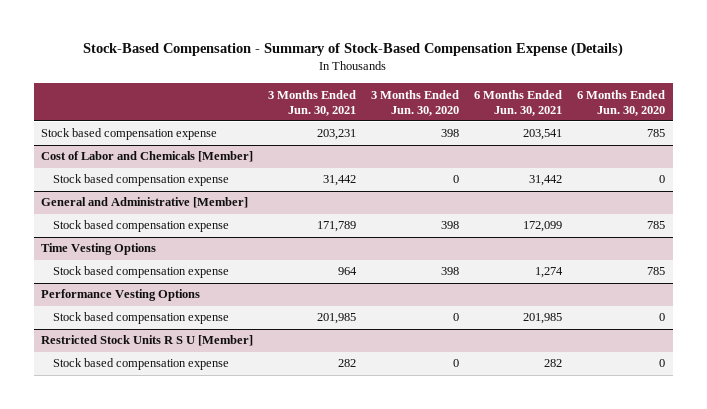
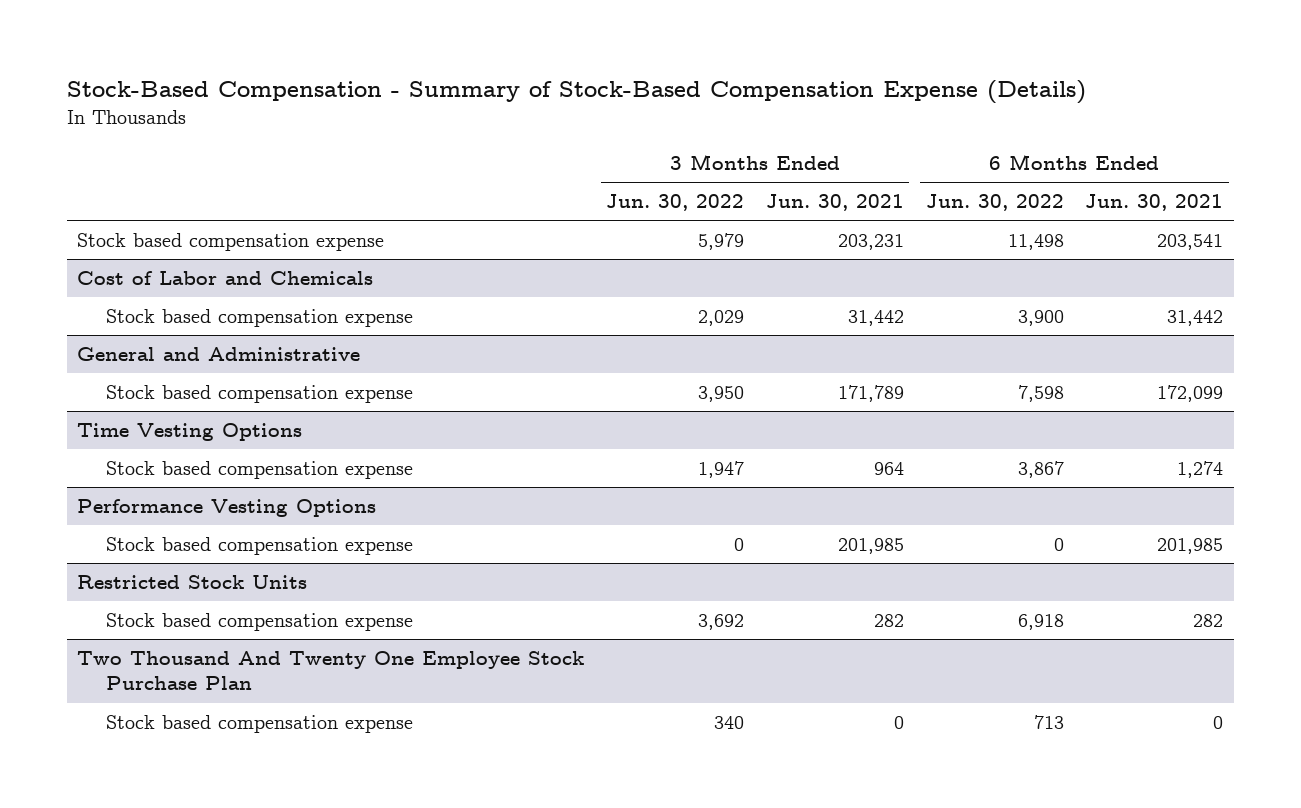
- | 3 Months Ended Jun. 30, 2021 | 3 Months Ended Jun. 30, 2020 | 6 Months Ended Jun. 30, 2021 | 6 Months Ended Jun. 30, 2020
+ | 3 Months Ended Jun. 30, 2022 | 3 Months Ended Jun. 30, 2021 | 6 Months Ended Jun. 30, 2022 | 6 Months Ended Jun. 30, 2021
- Cost of Labor and Chemicals [Member]
+ Cost of Labor and Chemicals
- General and Administrative [Member]
+ General and Administrative
- Restricted Stock Units R S U [Member]
+ Restricted Stock Units
+ Two Thousand And Twenty One Employee Stock Purchase Plan
+ Stock based compensation expense | 340 | 0 | 713 | 0

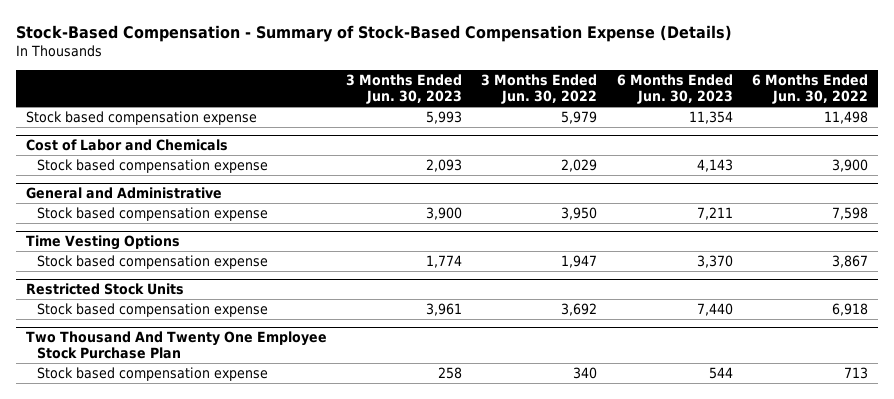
- | 3 Months Ended Jun. 30, 2022 | 3 Months Ended Jun. 30, 2021 | 6 Months Ended Jun. 30, 2022 | 6 Months Ended Jun. 30, 2021
+ | 3 Months Ended Jun. 30, 2023 | 3 Months Ended Jun. 30, 2022 | 6 Months Ended Jun. 30, 2023 | 6 Months Ended Jun. 30, 2022
- Performance Vesting Options
- Stock based compensation expense | 0 | 201,985 | 0 | 201,985

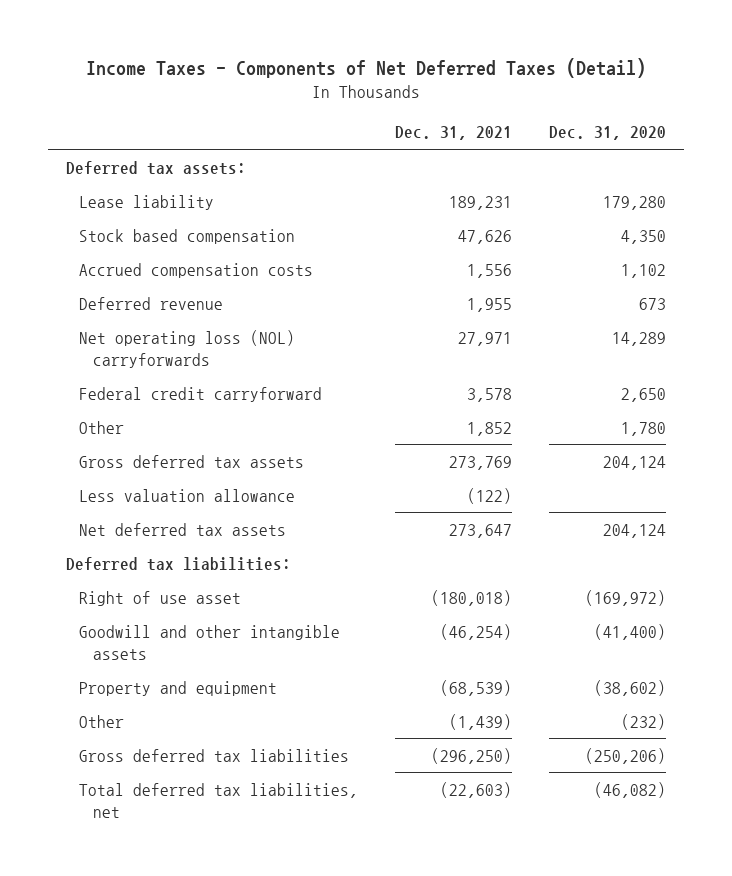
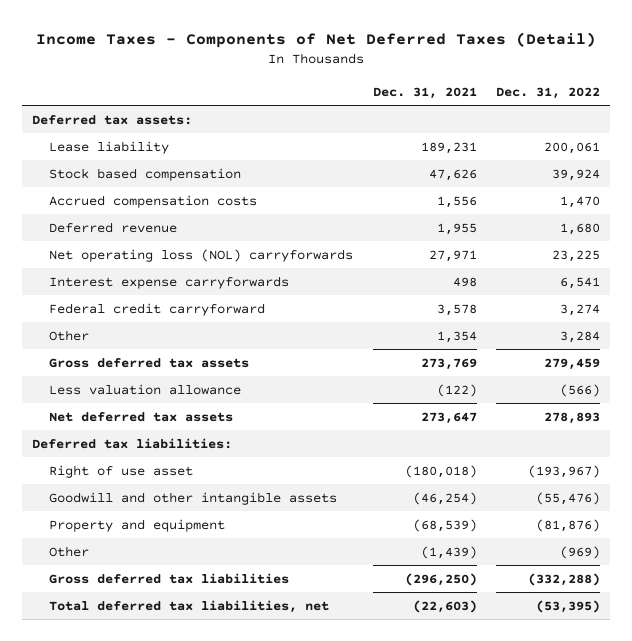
- | Dec. 31, 2021 | Dec. 31, 2020
+ | Dec. 31, 2021 | Dec. 31, 2022
+ Interest expense carryforwards | 498 | 6,541
- Other | 1,852 | 1,780
+ Other | 1,354 | 3,284

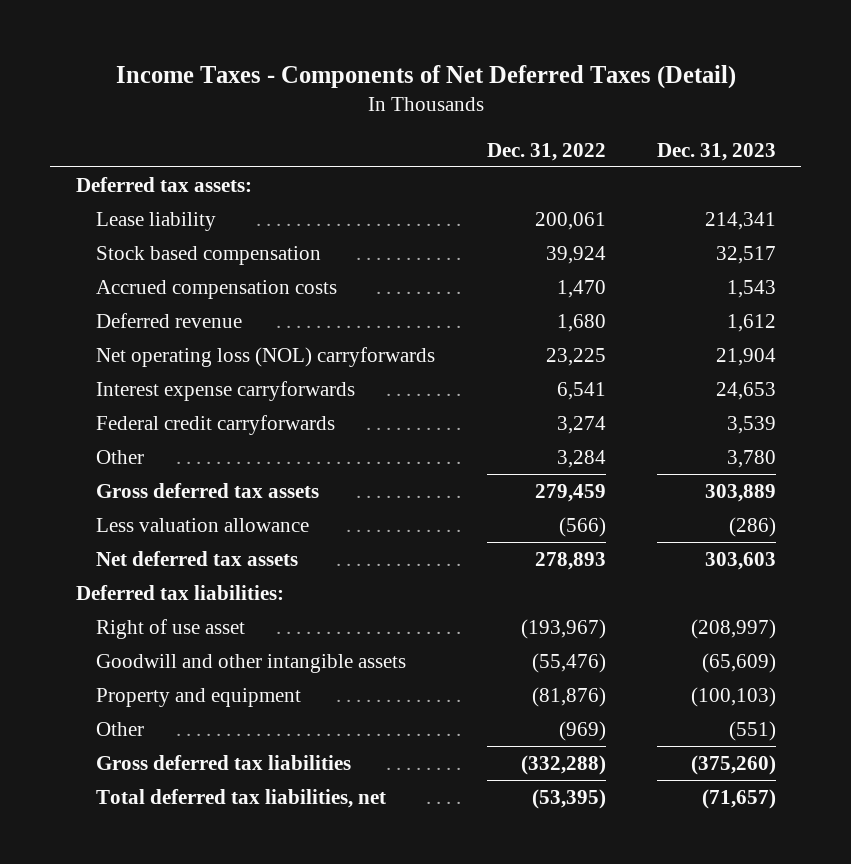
- | Dec. 31, 2021 | Dec. 31, 2022
+ | Dec. 31, 2022 | Dec. 31, 2023
- Federal credit carryforward | 3,578 | 3,274
+ Federal credit carryforwards | 3,274 | 3,539

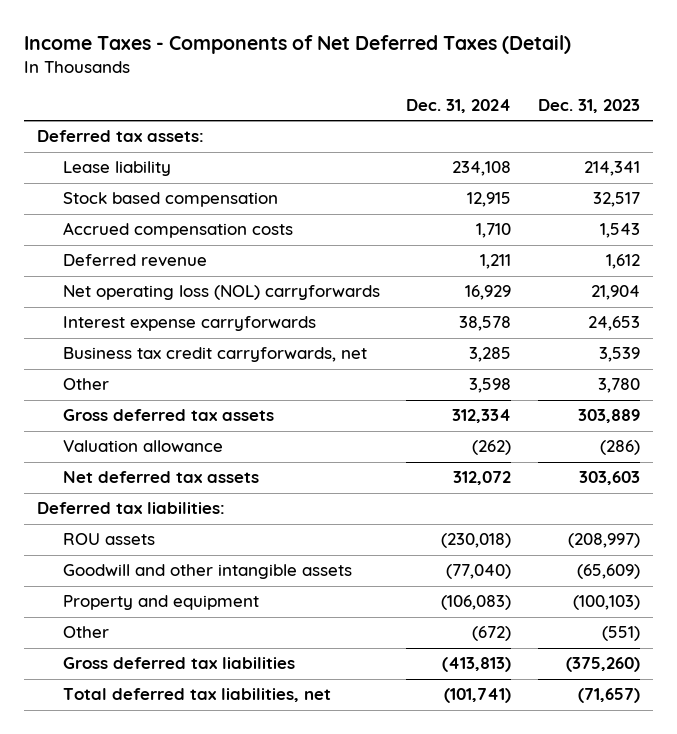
- | Dec. 31, 2022 | Dec. 31, 2023
+ | Dec. 31, 2024 | Dec. 31, 2023
- Federal credit carryforwards | 3,274 | 3,539
+ Business tax credit carryforwards, net | 3,285 | 3,539
- Less valuation allowance | (566) | (286)
+ Valuation allowance | (262) | (286)
- Right of use asset | (193,967) | (208,997)
+ ROU assets | (230,018) | (208,997)

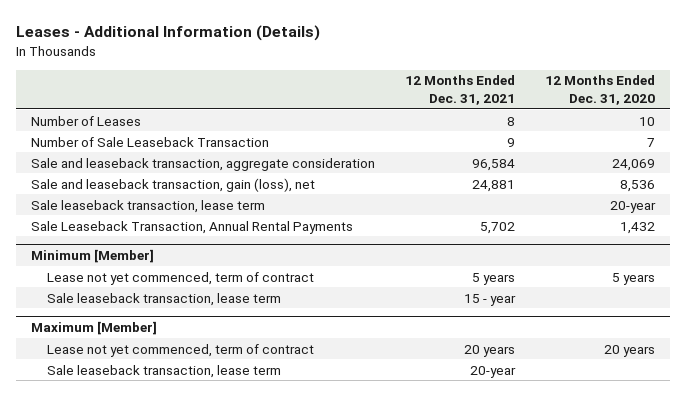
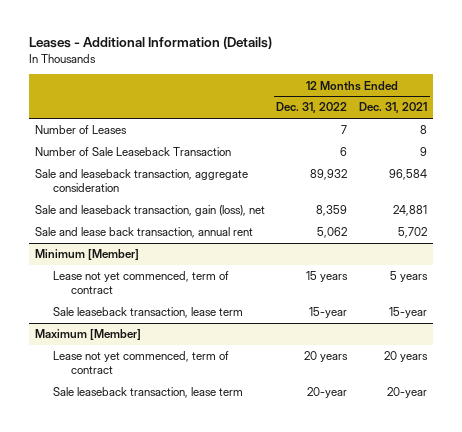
- | 12 Months Ended Dec. 31, 2021 | 12 Months Ended Dec. 31, 2020
+ | 12 Months Ended Dec. 31, 2022 | 12 Months Ended Dec. 31, 2021
- Sale leaseback transaction, lease term | | 20-year
- Sale Leaseback Transaction, Annual Rental Payments | 5,702 | 1,432
+ Sale and lease back transaction, annual rent | 5,062 | 5,702
@ Minimum [Member]
- Sale leaseback transaction, lease term | 15 - year |
+ Sale leaseback transaction, lease term | 15-year | 15-year

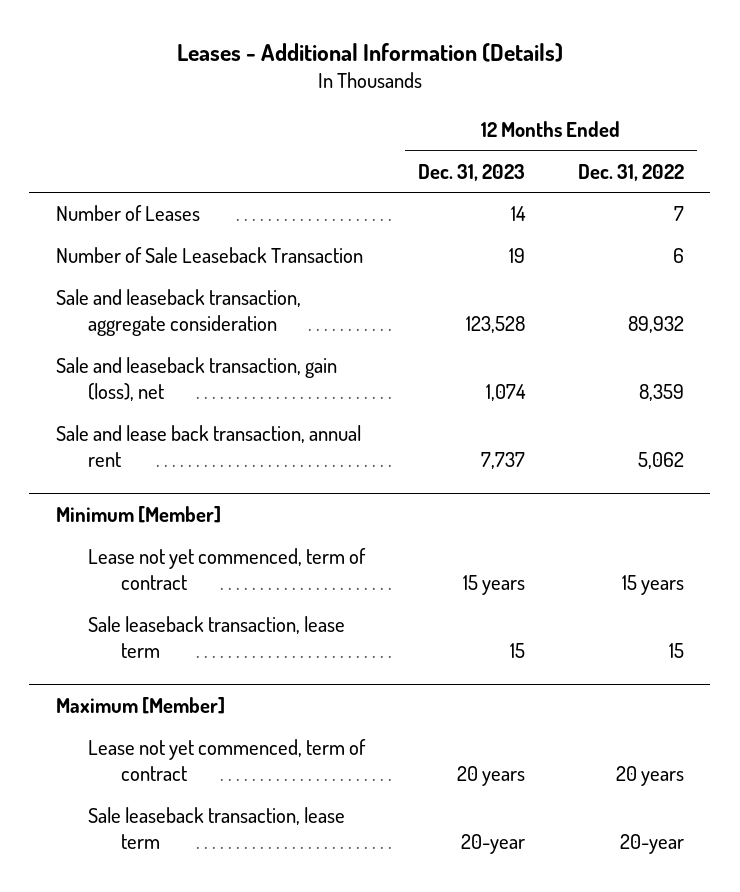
- | 12 Months Ended Dec. 31, 2022 | 12 Months Ended Dec. 31, 2021
+ | 12 Months Ended Dec. 31, 2023 | 12 Months Ended Dec. 31, 2022
@ Minimum [Member]
- Sale leaseback transaction, lease term | 15-year | 15-year
+ Sale leaseback transaction, lease term | 15 | 15

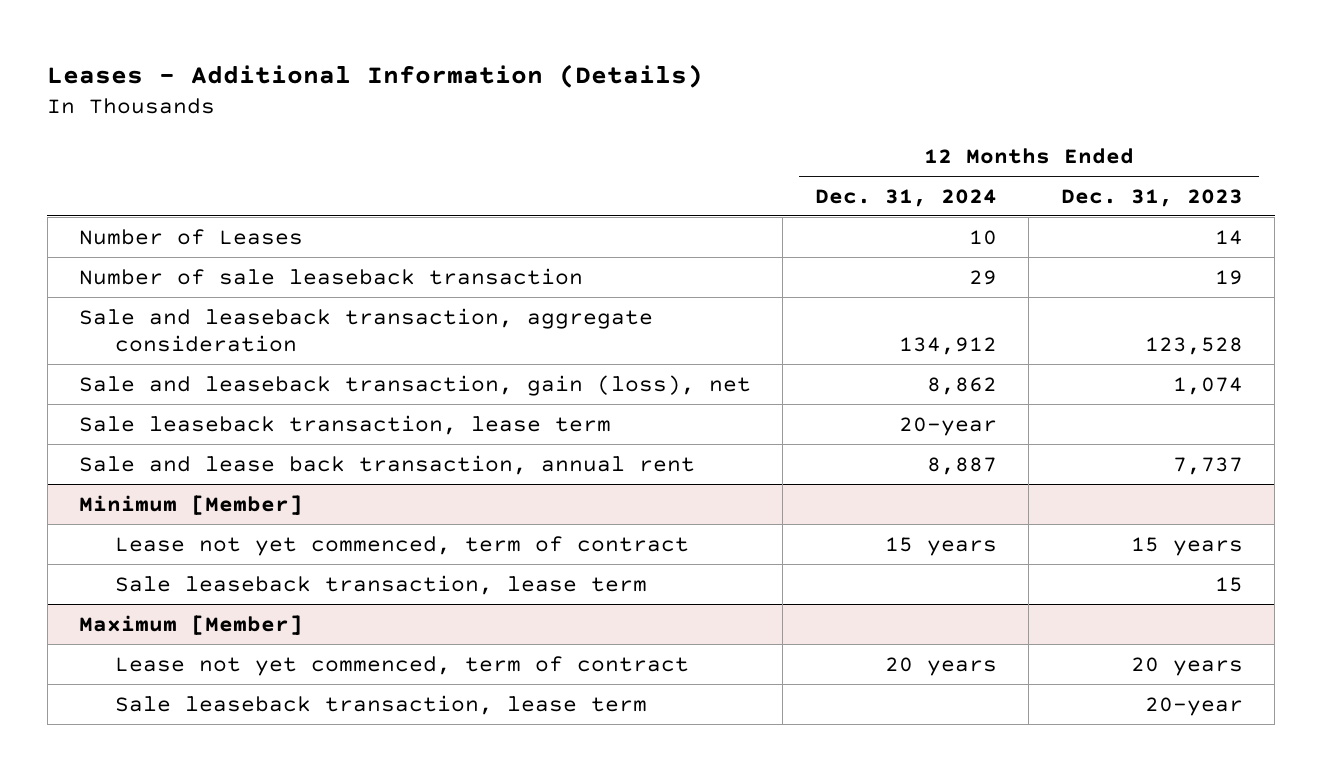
- | 12 Months Ended Dec. 31, 2023 | 12 Months Ended Dec. 31, 2022
+ | 12 Months Ended Dec. 31, 2024 | 12 Months Ended Dec. 31, 2023
- Number of Sale Leaseback Transaction | 19 | 6
+ Number of sale leaseback transaction | 29 | 19
+ Sale leaseback transaction, lease term | 20-year |

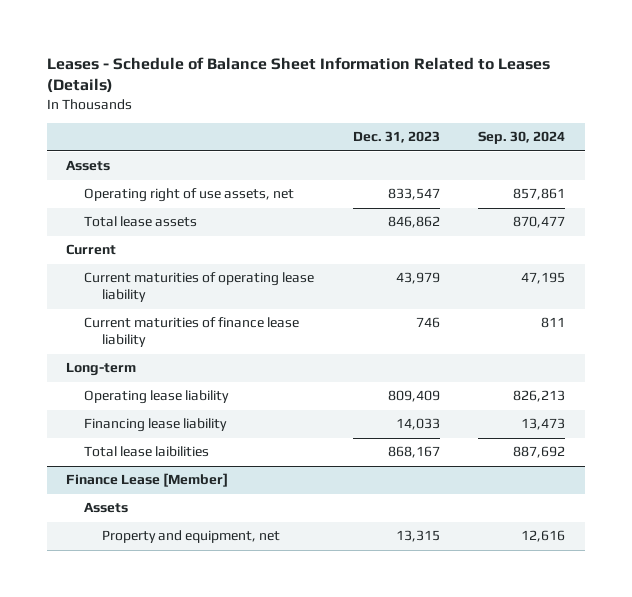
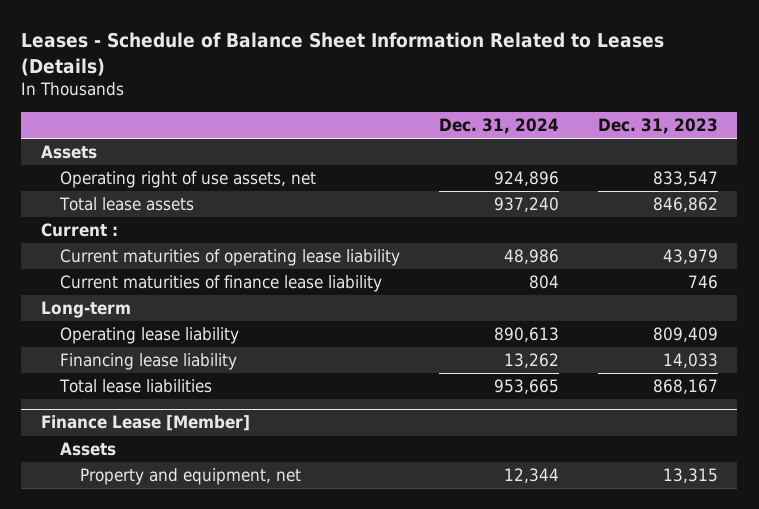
- | Dec. 31, 2023 | Sep. 30, 2024
+ | Dec. 31, 2024 | Dec. 31, 2023
- Current
+ Current :
- Total lease laibilities | 868,167 | 887,692
+ Total lease liabilities | 953,665 | 868,167

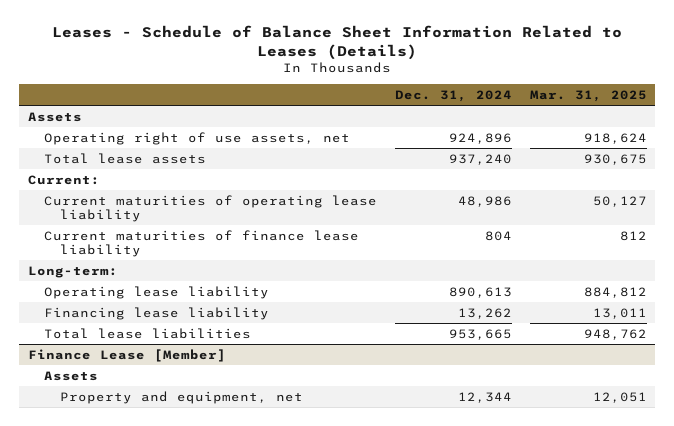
- | Dec. 31, 2024 | Dec. 31, 2023
+ | Dec. 31, 2024 | Mar. 31, 2025
- Current :
+ Current:
- Long-term
+ Long-term:

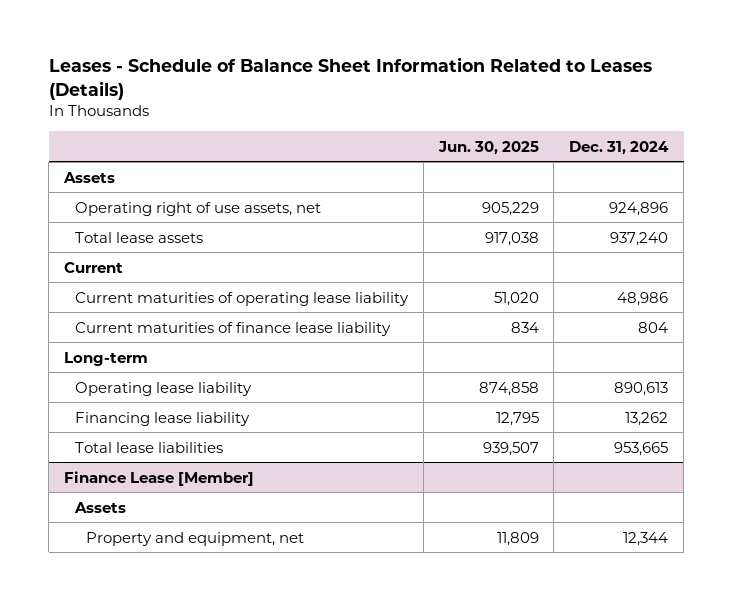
- | Dec. 31, 2024 | Mar. 31, 2025
+ | Jun. 30, 2025 | Dec. 31, 2024
- Current:
+ Current
- Long-term:
+ Long-term

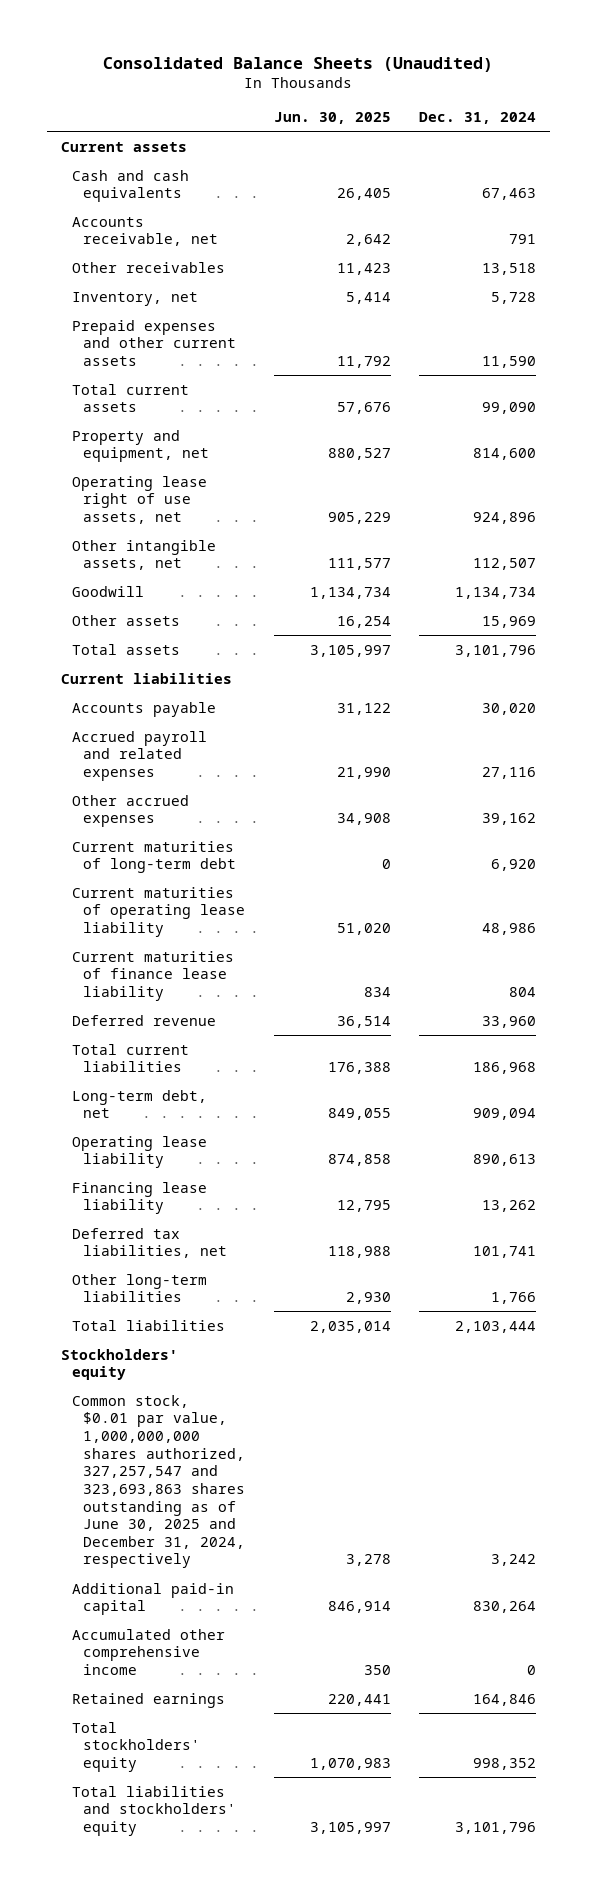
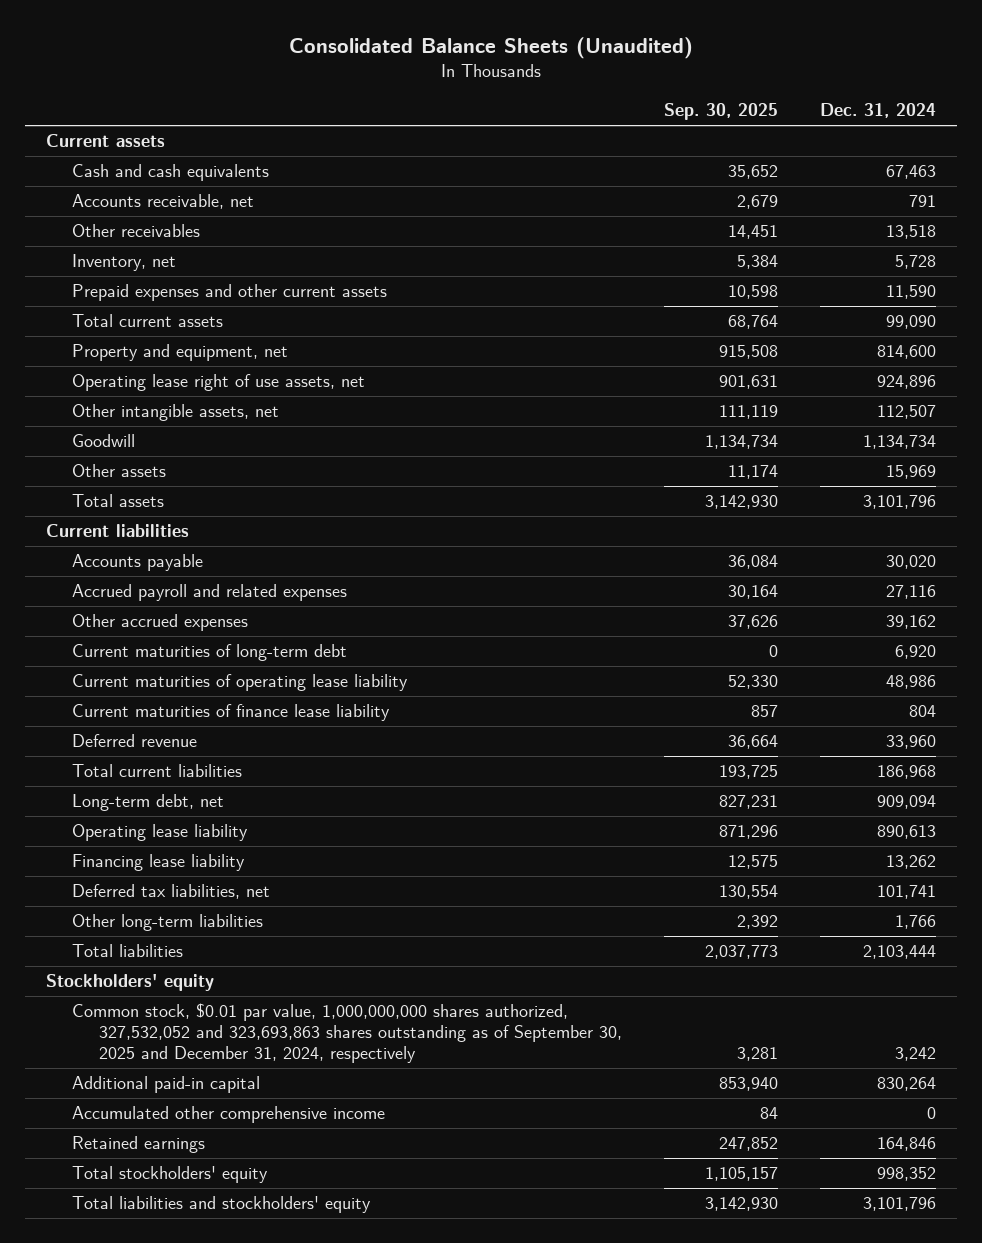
- | Jun. 30, 2025 | Dec. 31, 2024
+ | Sep. 30, 2025 | Dec. 31, 2024
- Common stock, $0.01 par value, 1,000,000,000 shares authorized, 327,257,547 and 323,693,863 shares outstanding as of June 30, 2025 and December 31, 2024, respectively | 3,278 | 3,242
+ Common stock, $0.01 par value, 1,000,000,000 shares authorized, 327,532,052 and 323,693,863 shares outstanding as of September 30, 2025 and December 31, 2024, respectively | 3,281 | 3,242

